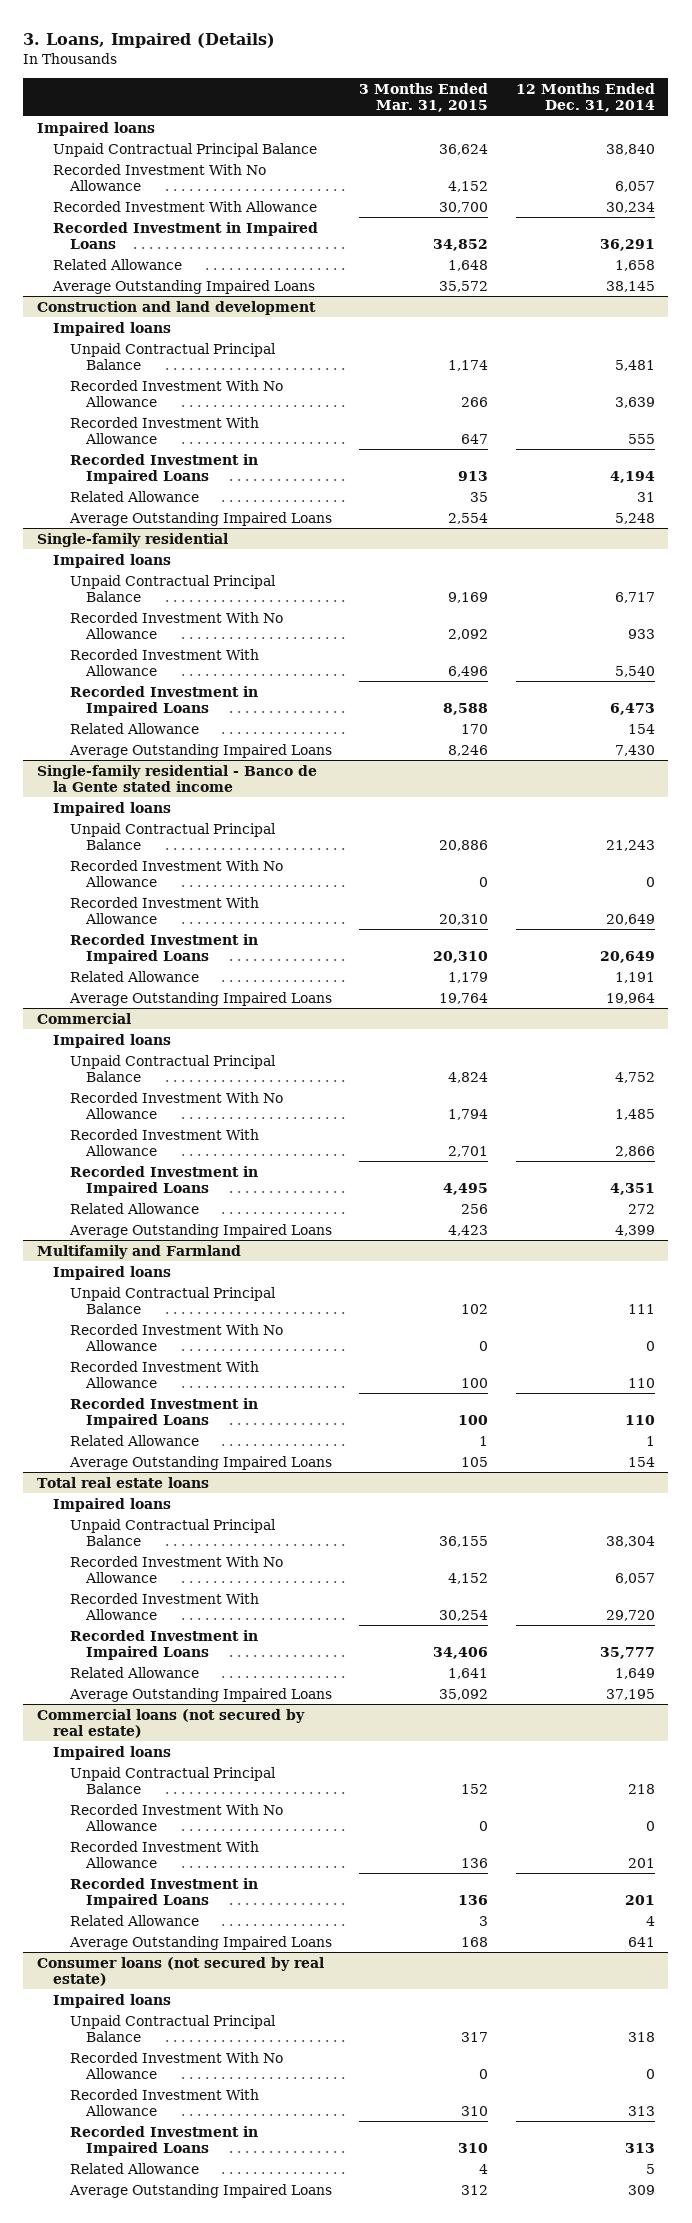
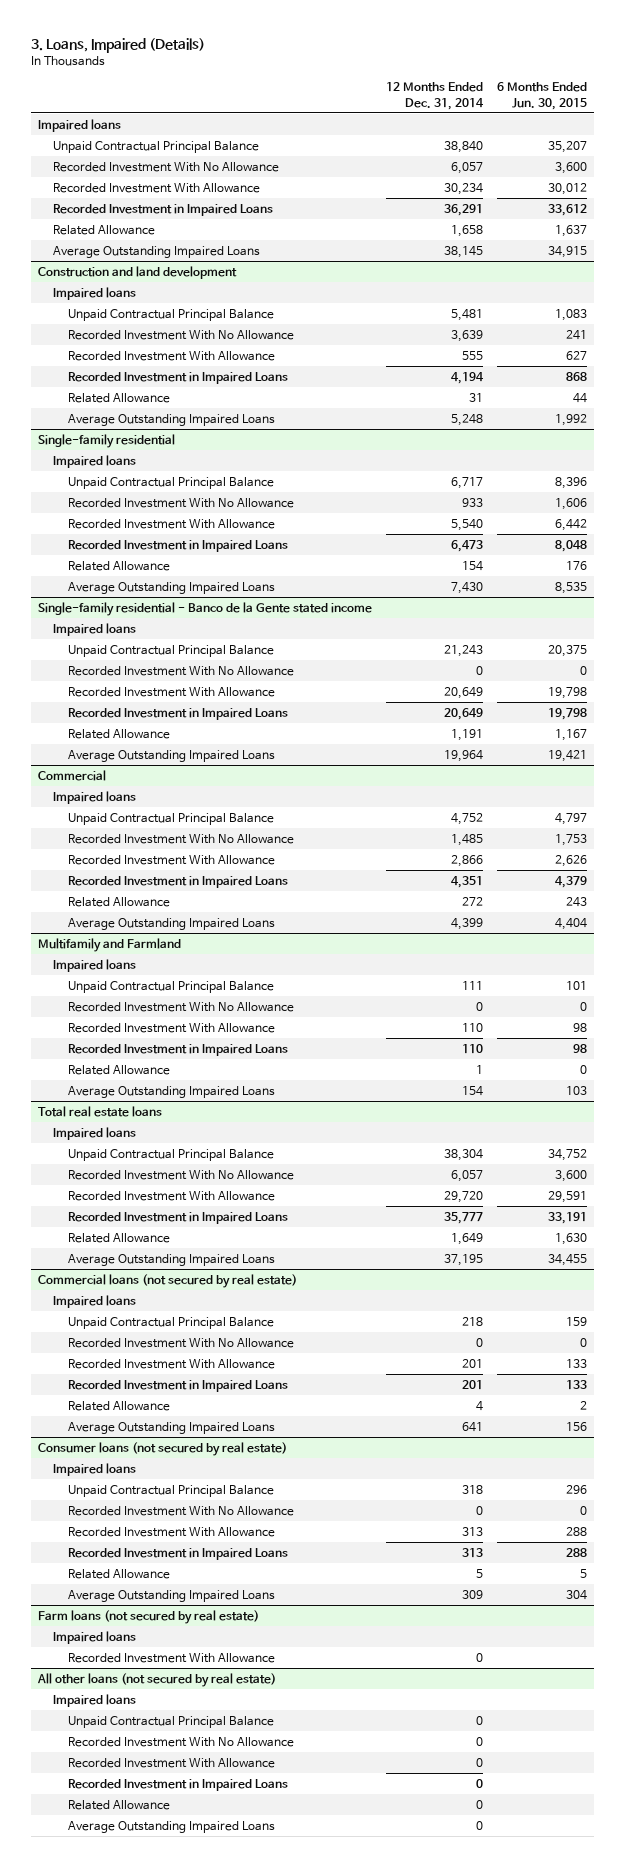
- | 3 Months Ended Mar. 31, 2015 | 12 Months Ended Dec. 31, 2014
+ | 12 Months Ended Dec. 31, 2014 | 6 Months Ended Jun. 30, 2015
+ Farm loans (not secured by real estate)
+ Impaired loans
+ Recorded Investment With Allowance | 0 |
+ All other loans (not secured by real estate)
+ Impaired loans
+ Unpaid Contractual Principal Balance | 0 |
+ Recorded Investment With No Allowance | 0 |
+ Recorded Investment With Allowance | 0 |
+ Recorded Investment in Impaired Loans | 0 |
+ Related Allowance | 0 |
+ Average Outstanding Impaired Loans | 0 |

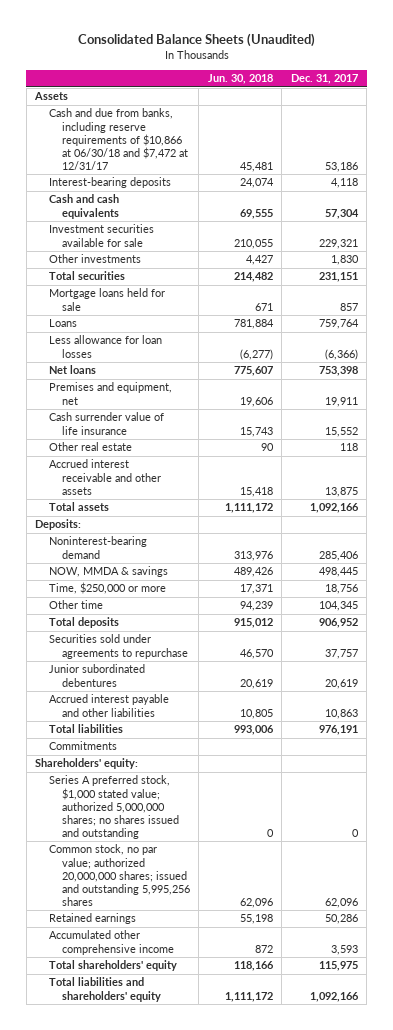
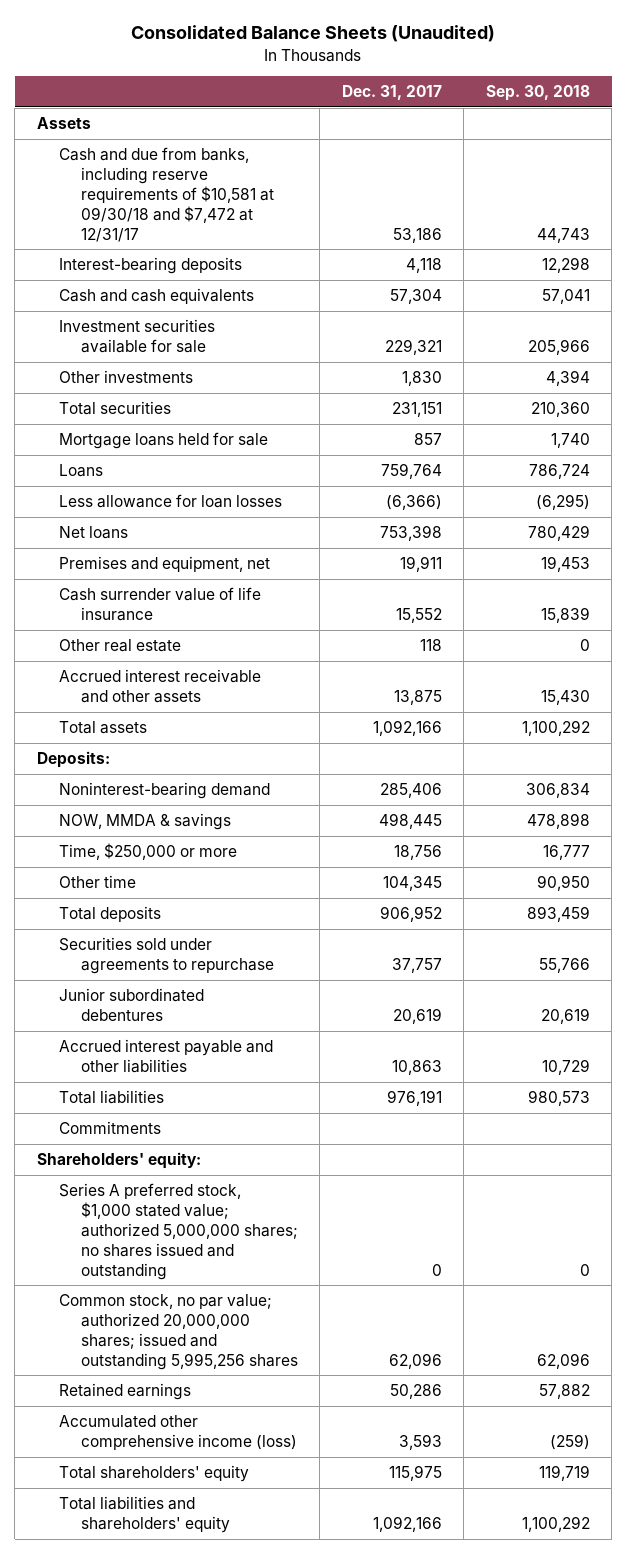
- | Jun. 30, 2018 | Dec. 31, 2017
+ | Dec. 31, 2017 | Sep. 30, 2018
- Cash and due from banks, including reserve requirements of $10,866 at 06/30/18 and $7,472 at 12/31/17 | 45,481 | 53,186
+ Cash and due from banks, including reserve requirements of $10,581 at 09/30/18 and $7,472 at 12/31/17 | 53,186 | 44,743
- Accumulated other comprehensive income | 872 | 3,593
+ Accumulated other comprehensive income (loss) | 3,593 | (259)

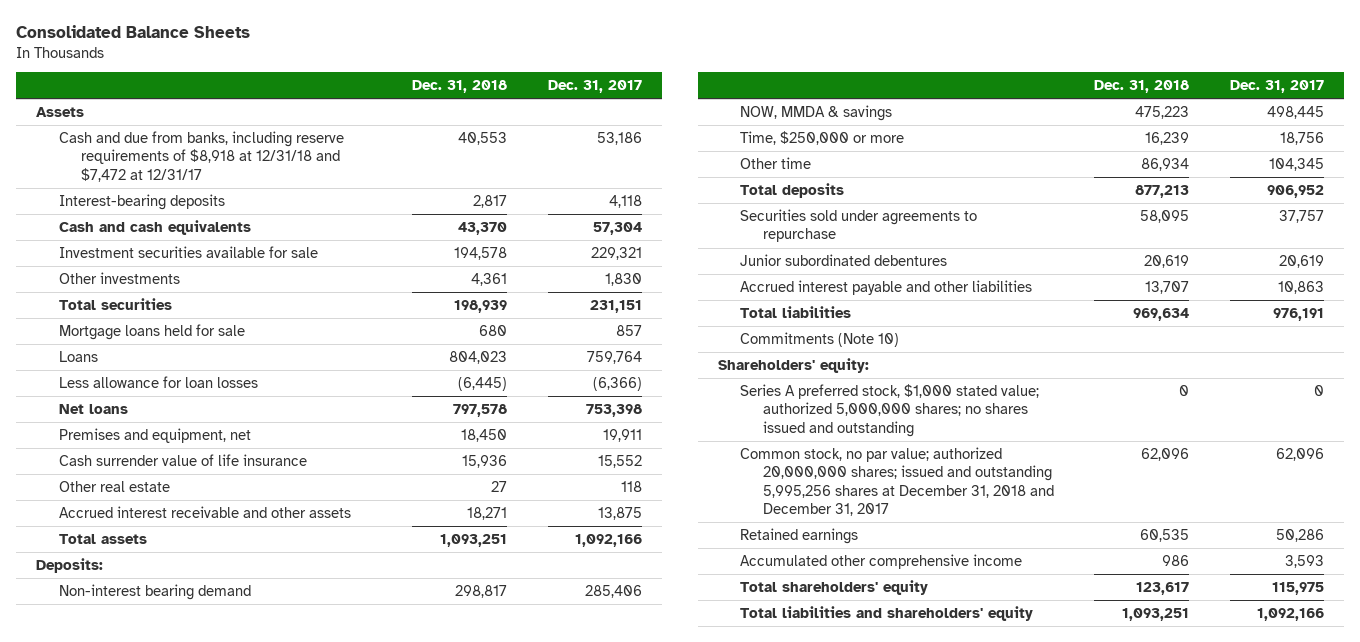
- Consolidated Balance Sheets (Unaudited)
+ Consolidated Balance Sheets
- | Dec. 31, 2017 | Sep. 30, 2018
+ | Dec. 31, 2018 | Dec. 31, 2017
- Cash and due from banks, including reserve requirements of $10,581 at 09/30/18 and $7,472 at 12/31/17 | 53,186 | 44,743
+ Cash and due from banks, including reserve requirements of $8,918 at 12/31/18 and $7,472 at 12/31/17 | 40,553 | 53,186
- Noninterest-bearing demand | 285,406 | 306,834
+ Non-interest bearing demand | 298,817 | 285,406
- Commitments
+ Commitments (Note 10)
- Common stock, no par value; authorized 20,000,000 shares; issued and outstanding 5,995,256 shares | 62,096 | 62,096
+ Common stock, no par value; authorized 20,000,000 shares; issued and outstanding 5,995,256 shares at December 31, 2018 and December 31, 2017 | 62,096 | 62,096
- Accumulated other comprehensive income (loss) | 3,593 | (259)
+ Accumulated other comprehensive income | 986 | 3,593

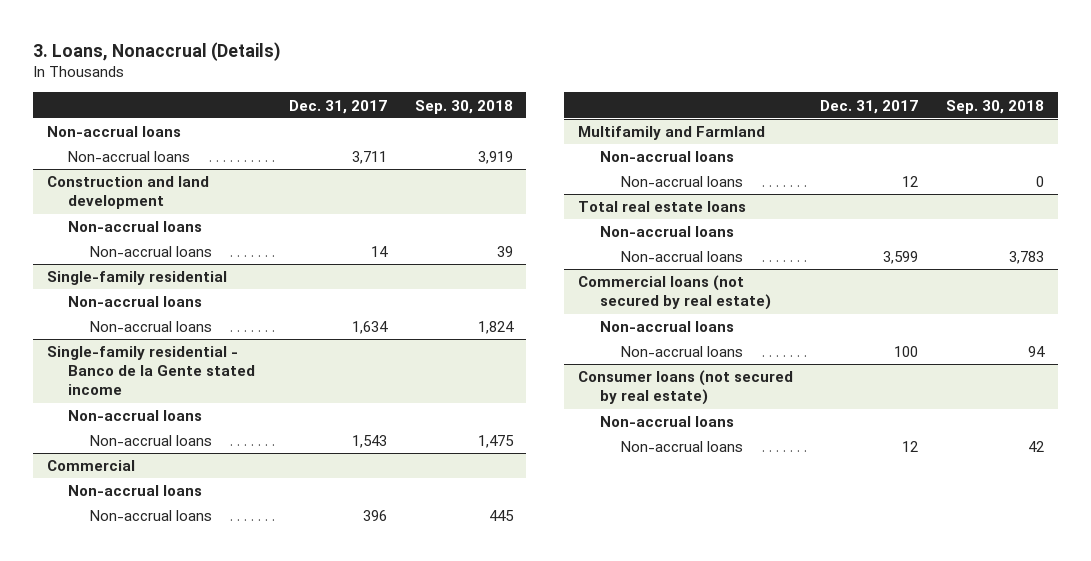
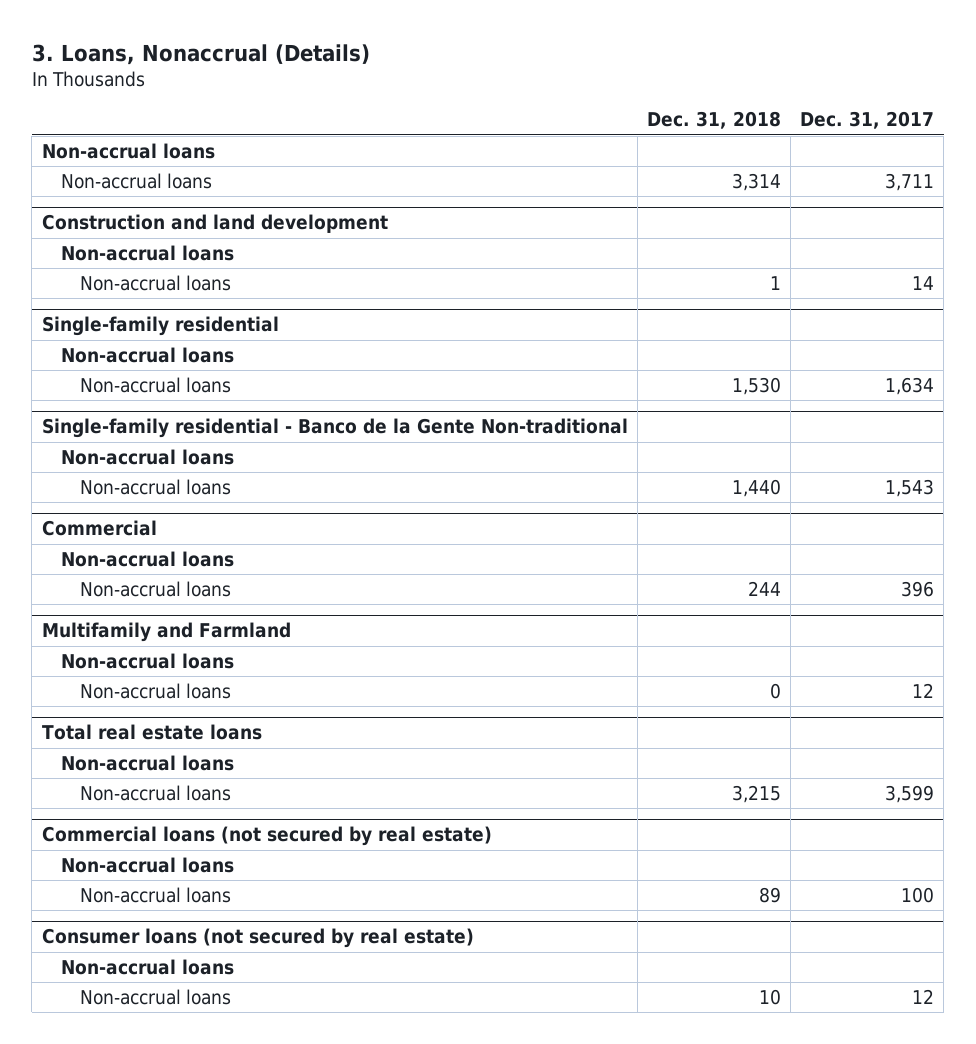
- | Dec. 31, 2017 | Sep. 30, 2018
+ | Dec. 31, 2018 | Dec. 31, 2017
- Single-family residential - Banco de la Gente stated income
+ Single-family residential - Banco de la Gente Non-traditional

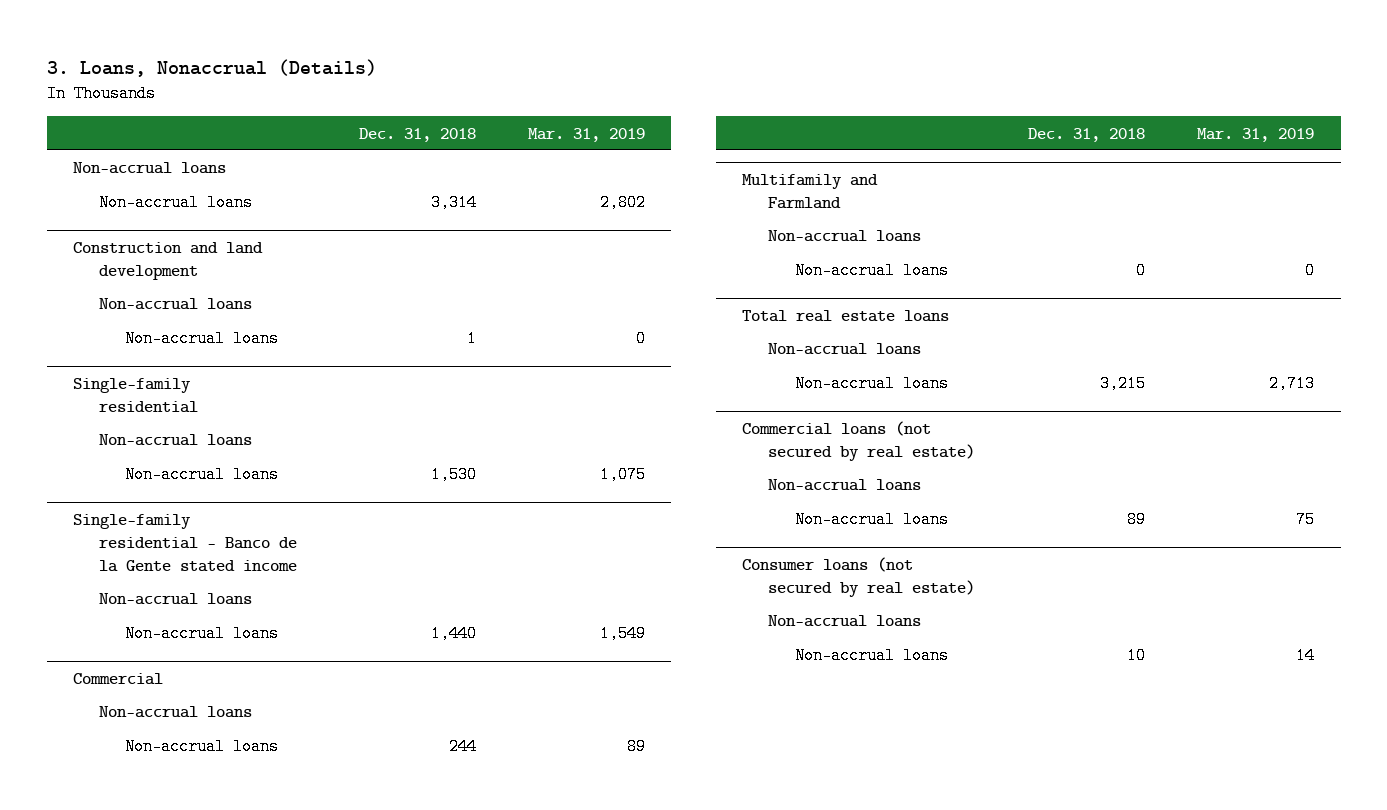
- | Dec. 31, 2018 | Dec. 31, 2017
+ | Dec. 31, 2018 | Mar. 31, 2019
- Single-family residential - Banco de la Gente Non-traditional
+ Single-family residential - Banco de la Gente stated income

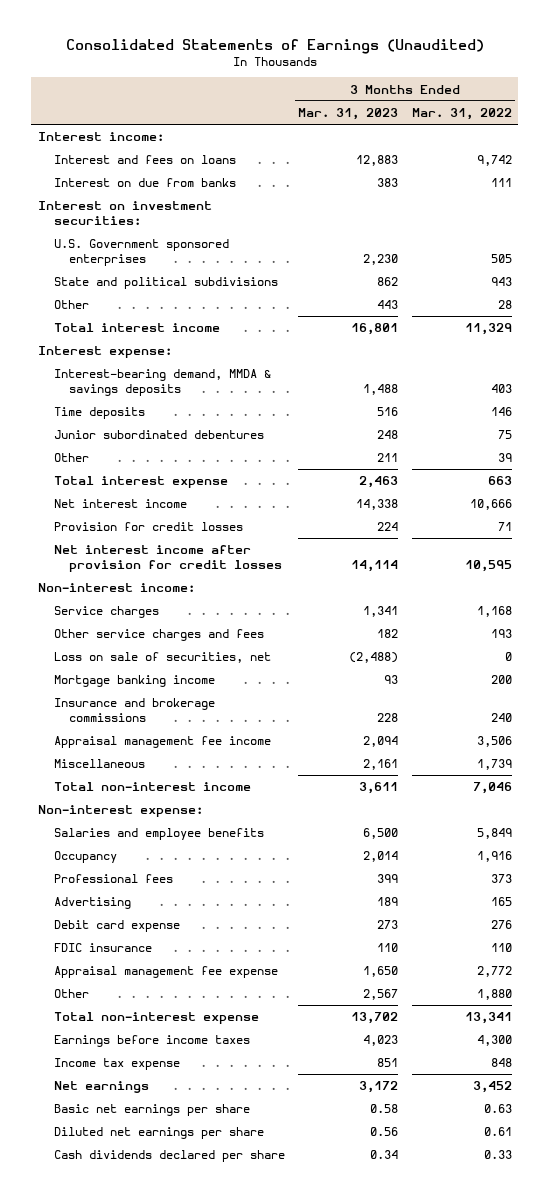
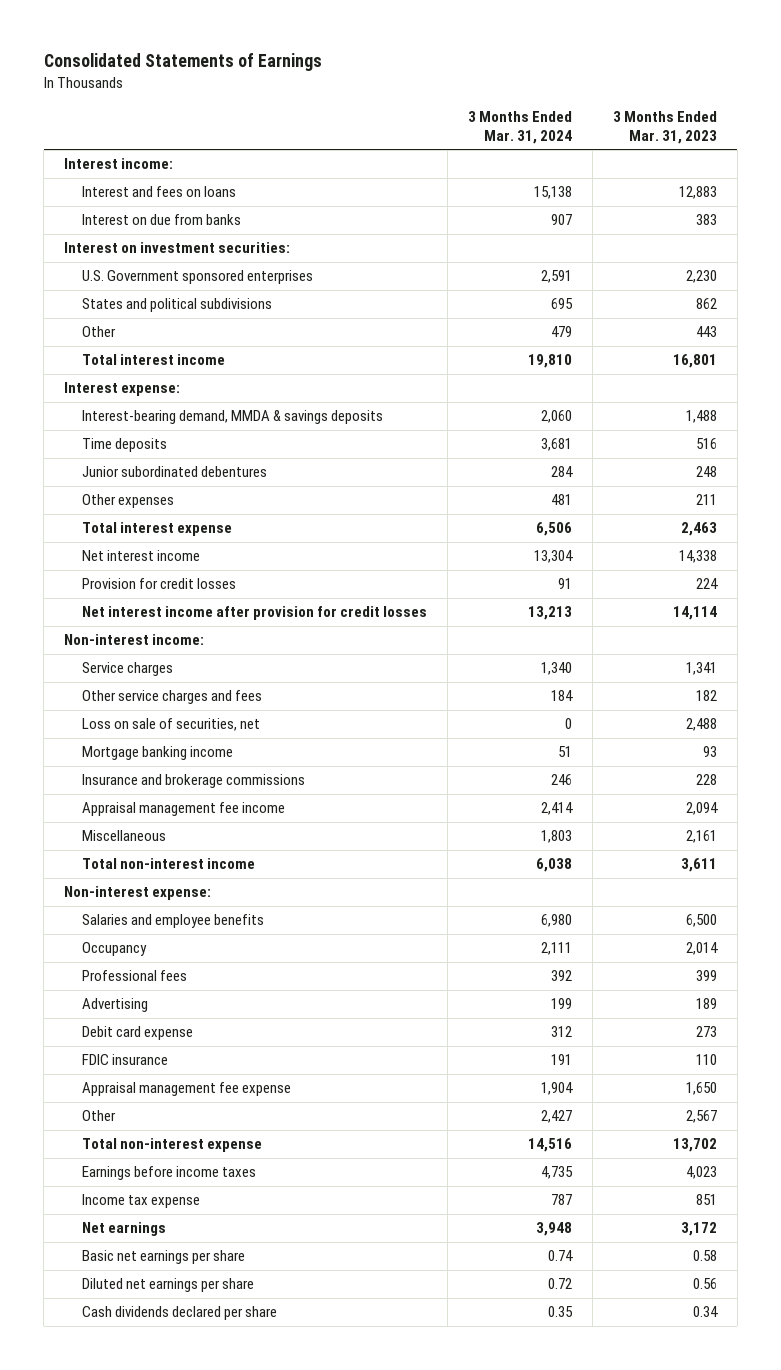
- Consolidated Statements of Earnings (Unaudited)
+ Consolidated Statements of Earnings
- | 3 Months Ended Mar. 31, 2023 | 3 Months Ended Mar. 31, 2022
+ | 3 Months Ended Mar. 31, 2024 | 3 Months Ended Mar. 31, 2023
- State and political subdivisions | 862 | 943
+ States and political subdivisions | 695 | 862
- Other | 211 | 39
+ Other expenses | 481 | 211
- Loss on sale of securities, net | (2,488) | 0
+ Loss on sale of securities, net | 0 | 2,488

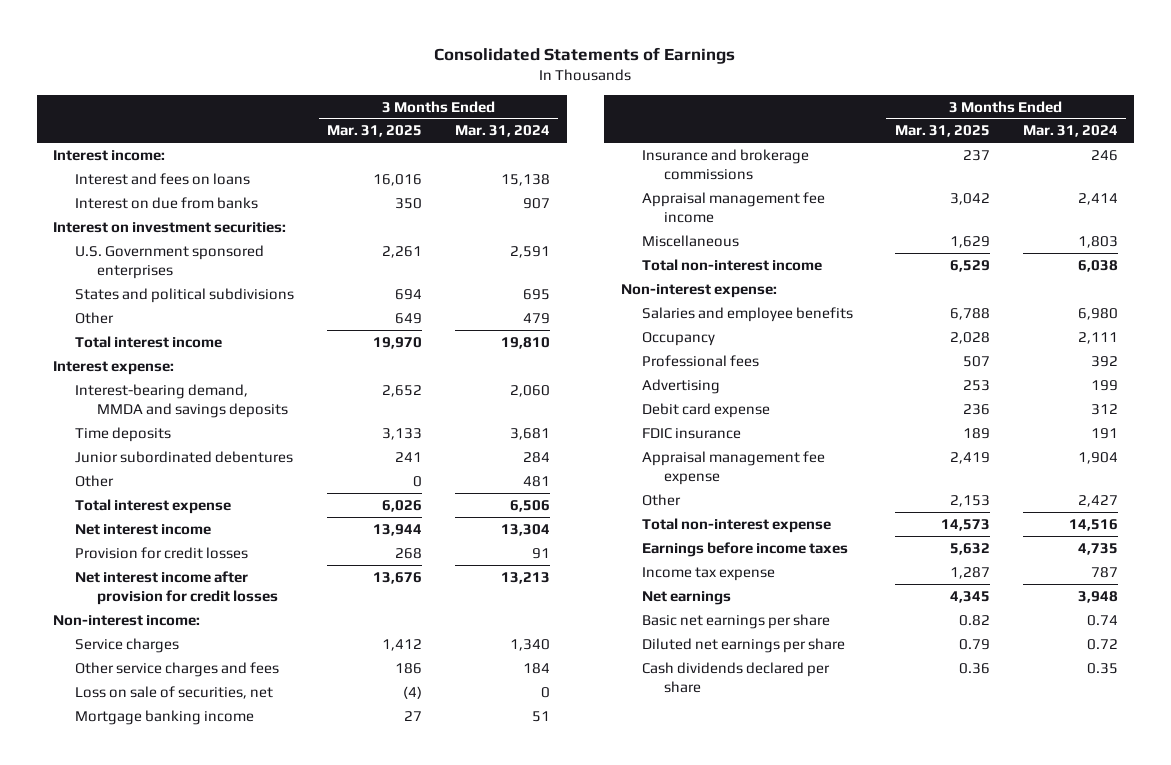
- | 3 Months Ended Mar. 31, 2024 | 3 Months Ended Mar. 31, 2023
+ | 3 Months Ended Mar. 31, 2025 | 3 Months Ended Mar. 31, 2024
- Interest-bearing demand, MMDA & savings deposits | 2,060 | 1,488
+ Interest-bearing demand, MMDA and savings deposits | 2,652 | 2,060
- Other expenses | 481 | 211
+ Other | 0 | 481

